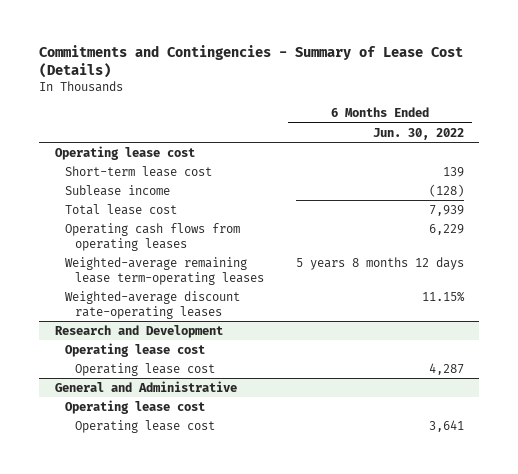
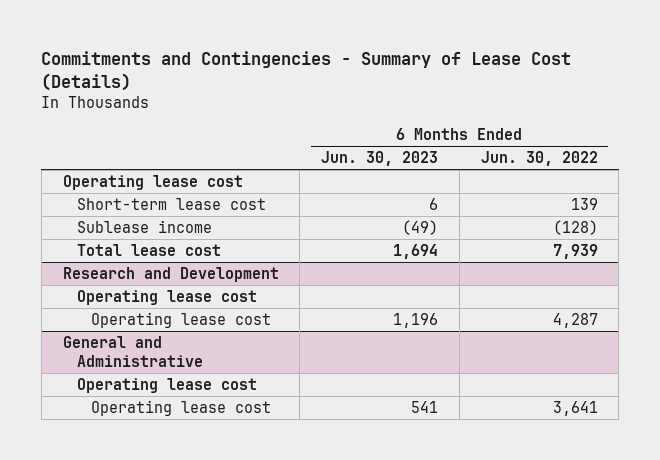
- | 6 Months Ended Jun. 30, 2022
+ | 6 Months Ended Jun. 30, 2023 | 6 Months Ended Jun. 30, 2022
- Operating cash flows from operating leases | 6,229
- Weighted-average remaining lease term-operating leases | 5 years 8 months 12 days
- Weighted-average discount rate-operating leases | 11.15%

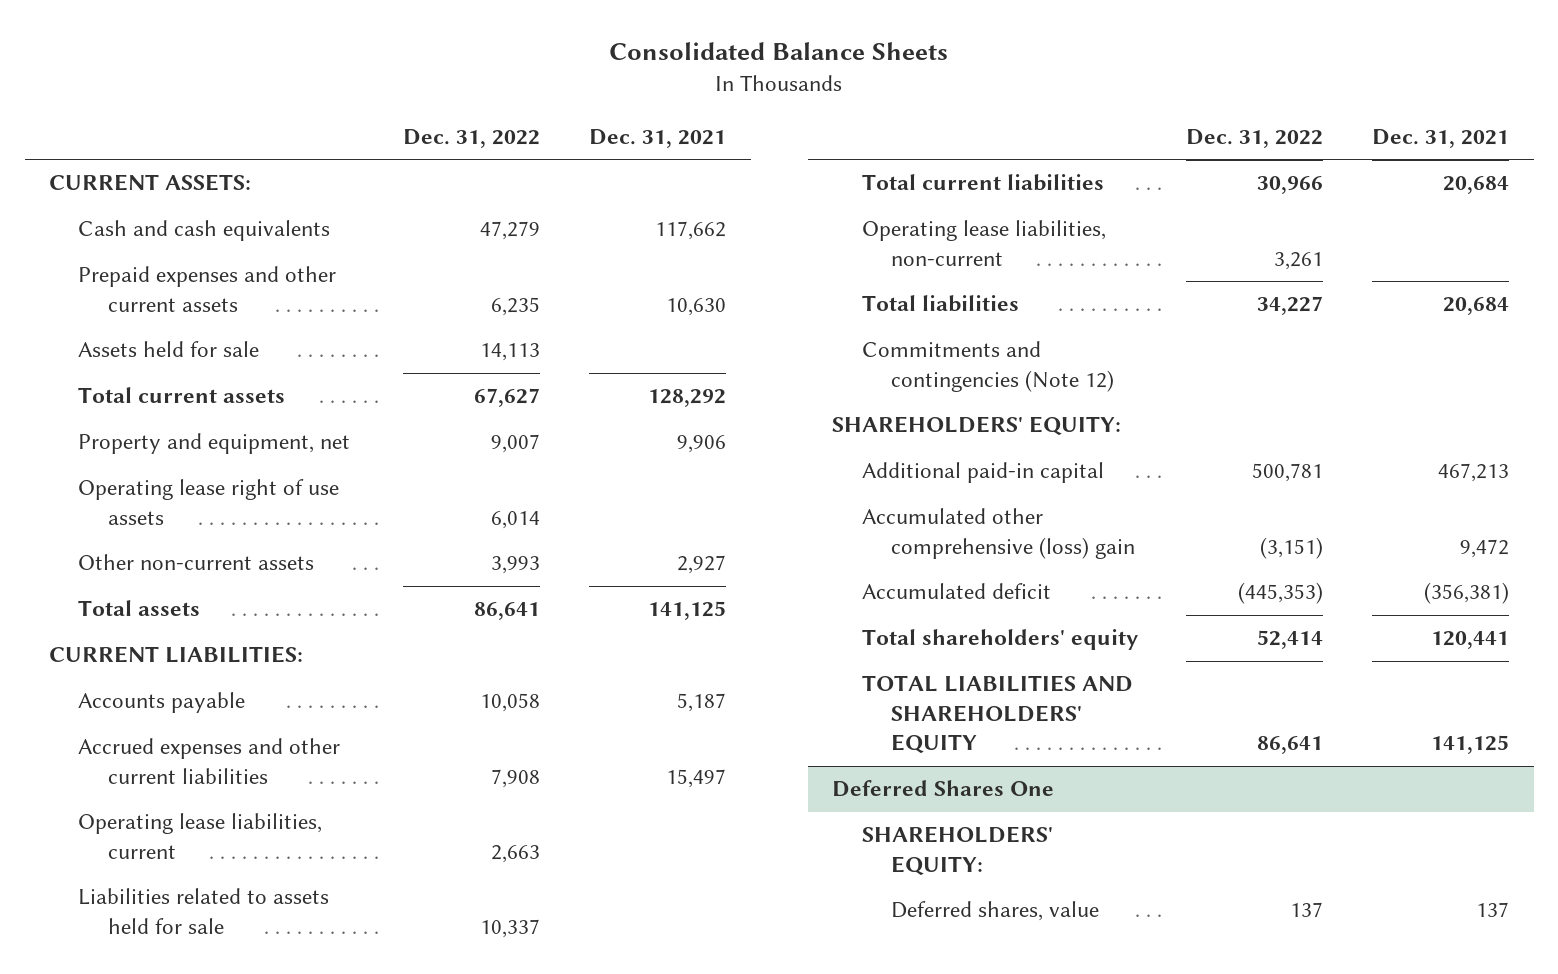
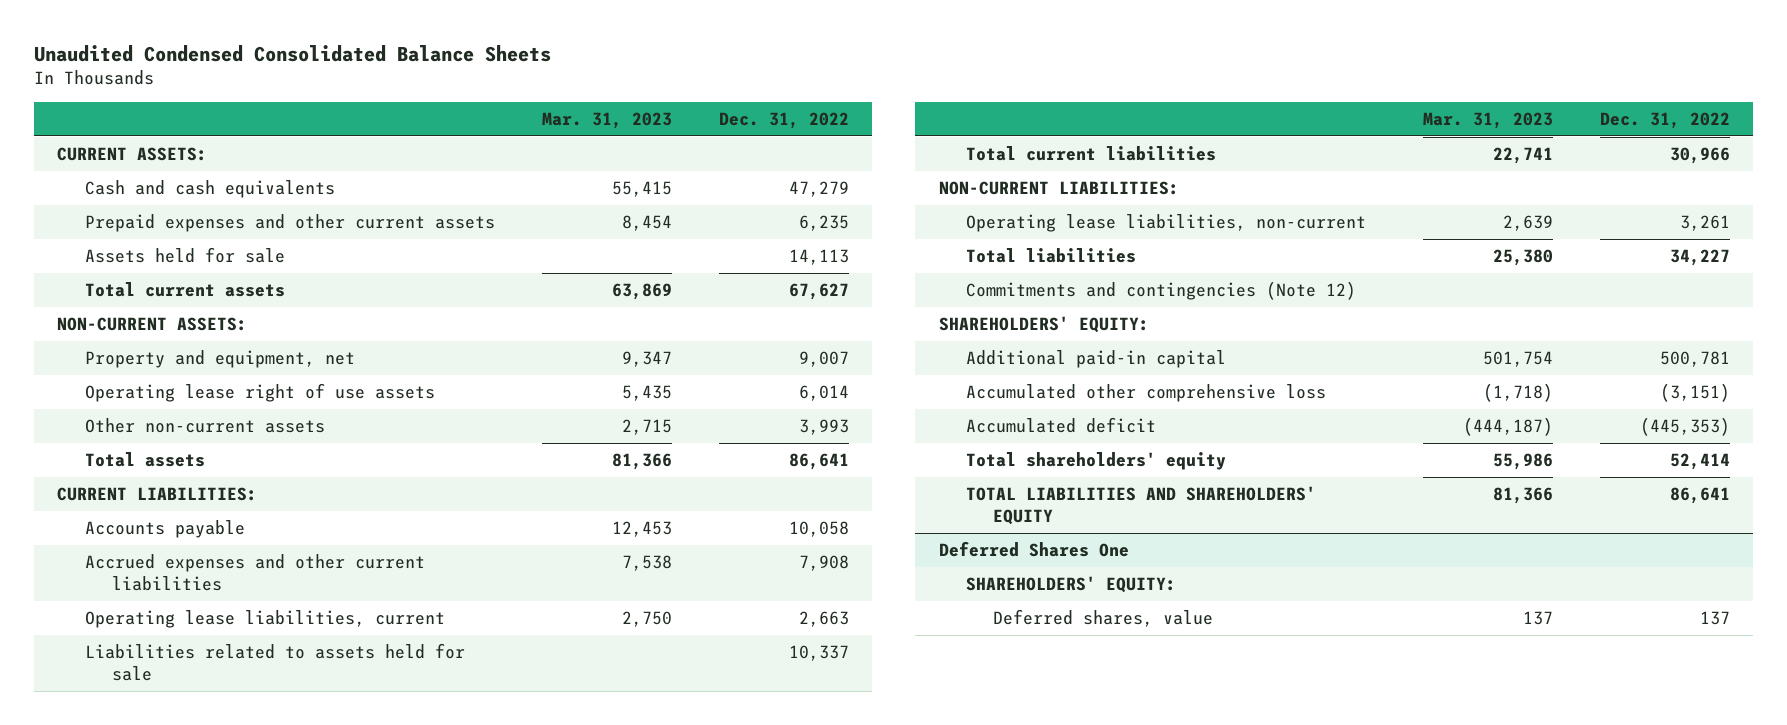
- Consolidated Balance Sheets
+ Unaudited Condensed Consolidated Balance Sheets
- | Dec. 31, 2022 | Dec. 31, 2021
+ | Mar. 31, 2023 | Dec. 31, 2022
+ NON-CURRENT ASSETS:
+ NON-CURRENT LIABILITIES:
- Accumulated other comprehensive (loss) gain | (3,151) | 9,472
+ Accumulated other comprehensive loss | (1,718) | (3,151)

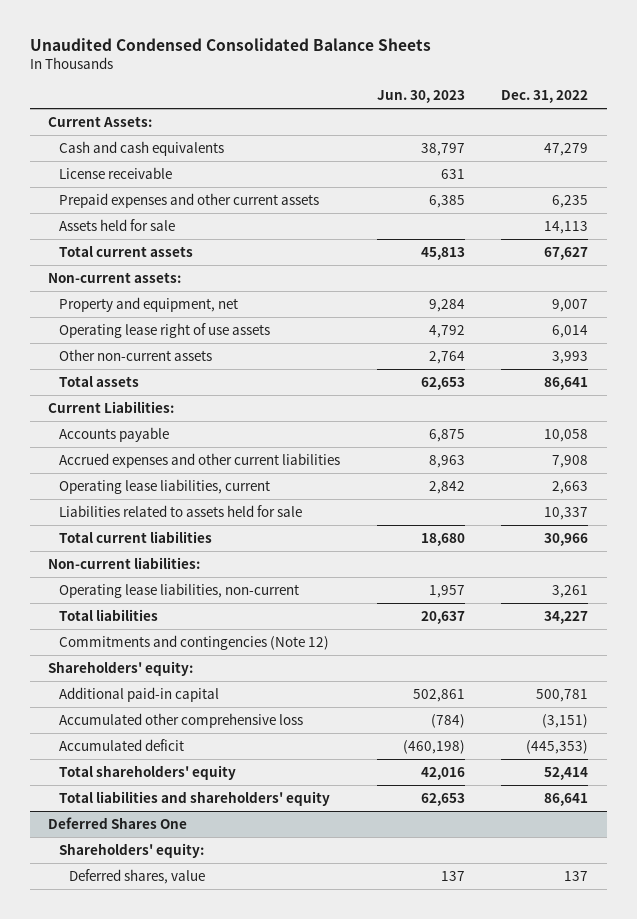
- | Mar. 31, 2023 | Dec. 31, 2022
+ | Jun. 30, 2023 | Dec. 31, 2022
- CURRENT ASSETS:
+ Current Assets:
+ License receivable | 631 |
- NON-CURRENT ASSETS:
+ Non-current assets:
- CURRENT LIABILITIES:
+ Current Liabilities:
- NON-CURRENT LIABILITIES:
+ Non-current liabilities:
- SHAREHOLDERS' EQUITY:
+ Shareholders' equity:
- TOTAL LIABILITIES AND SHAREHOLDERS' EQUITY | 81,366 | 86,641
+ Total liabilities and shareholders' equity | 62,653 | 86,641
@ Deferred Shares One
- SHAREHOLDERS' EQUITY:
+ Shareholders' equity:

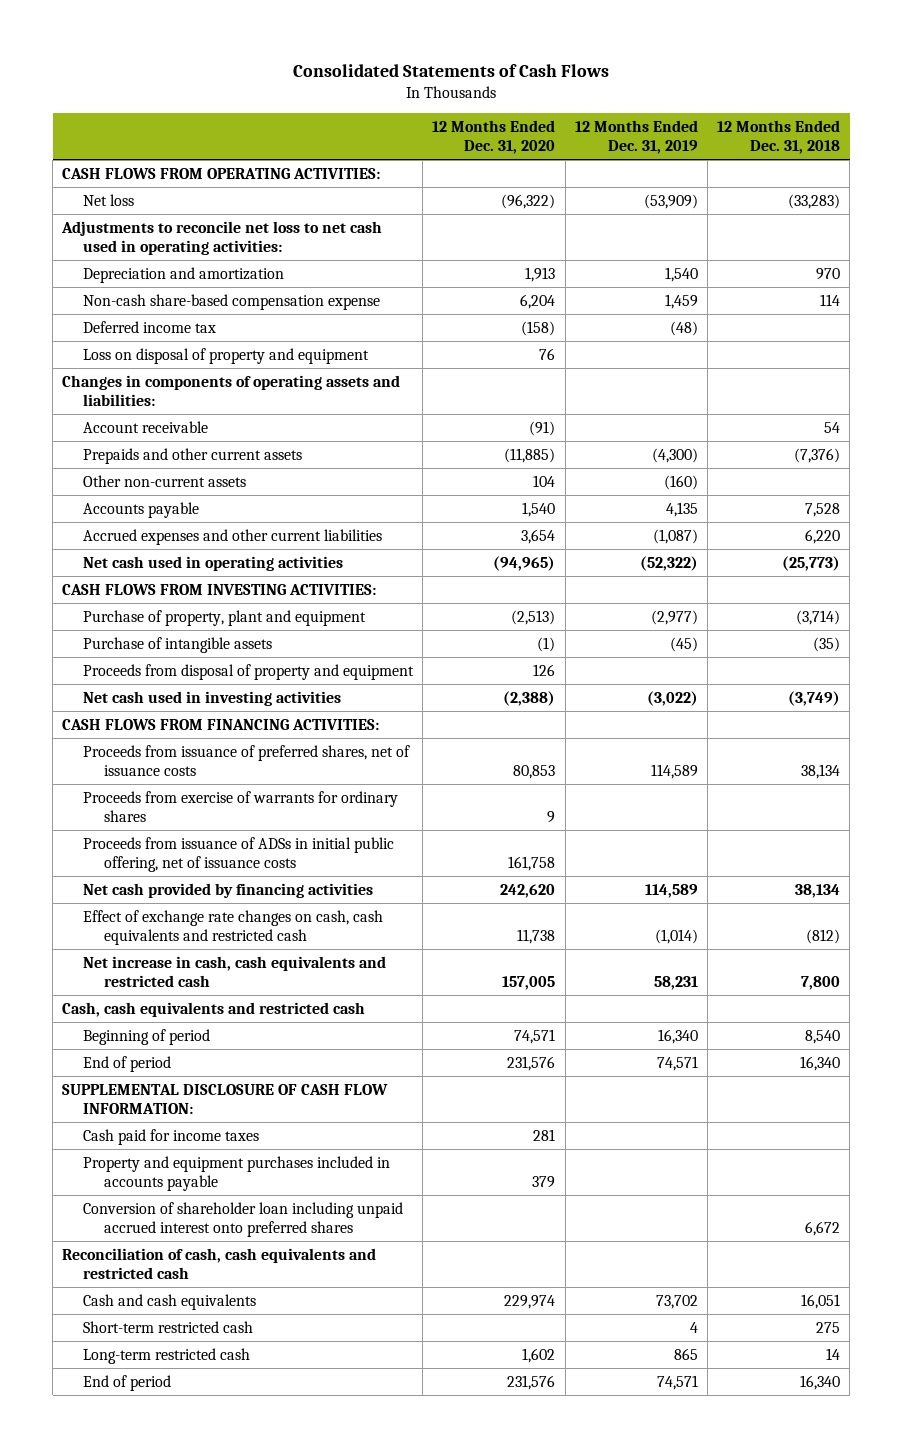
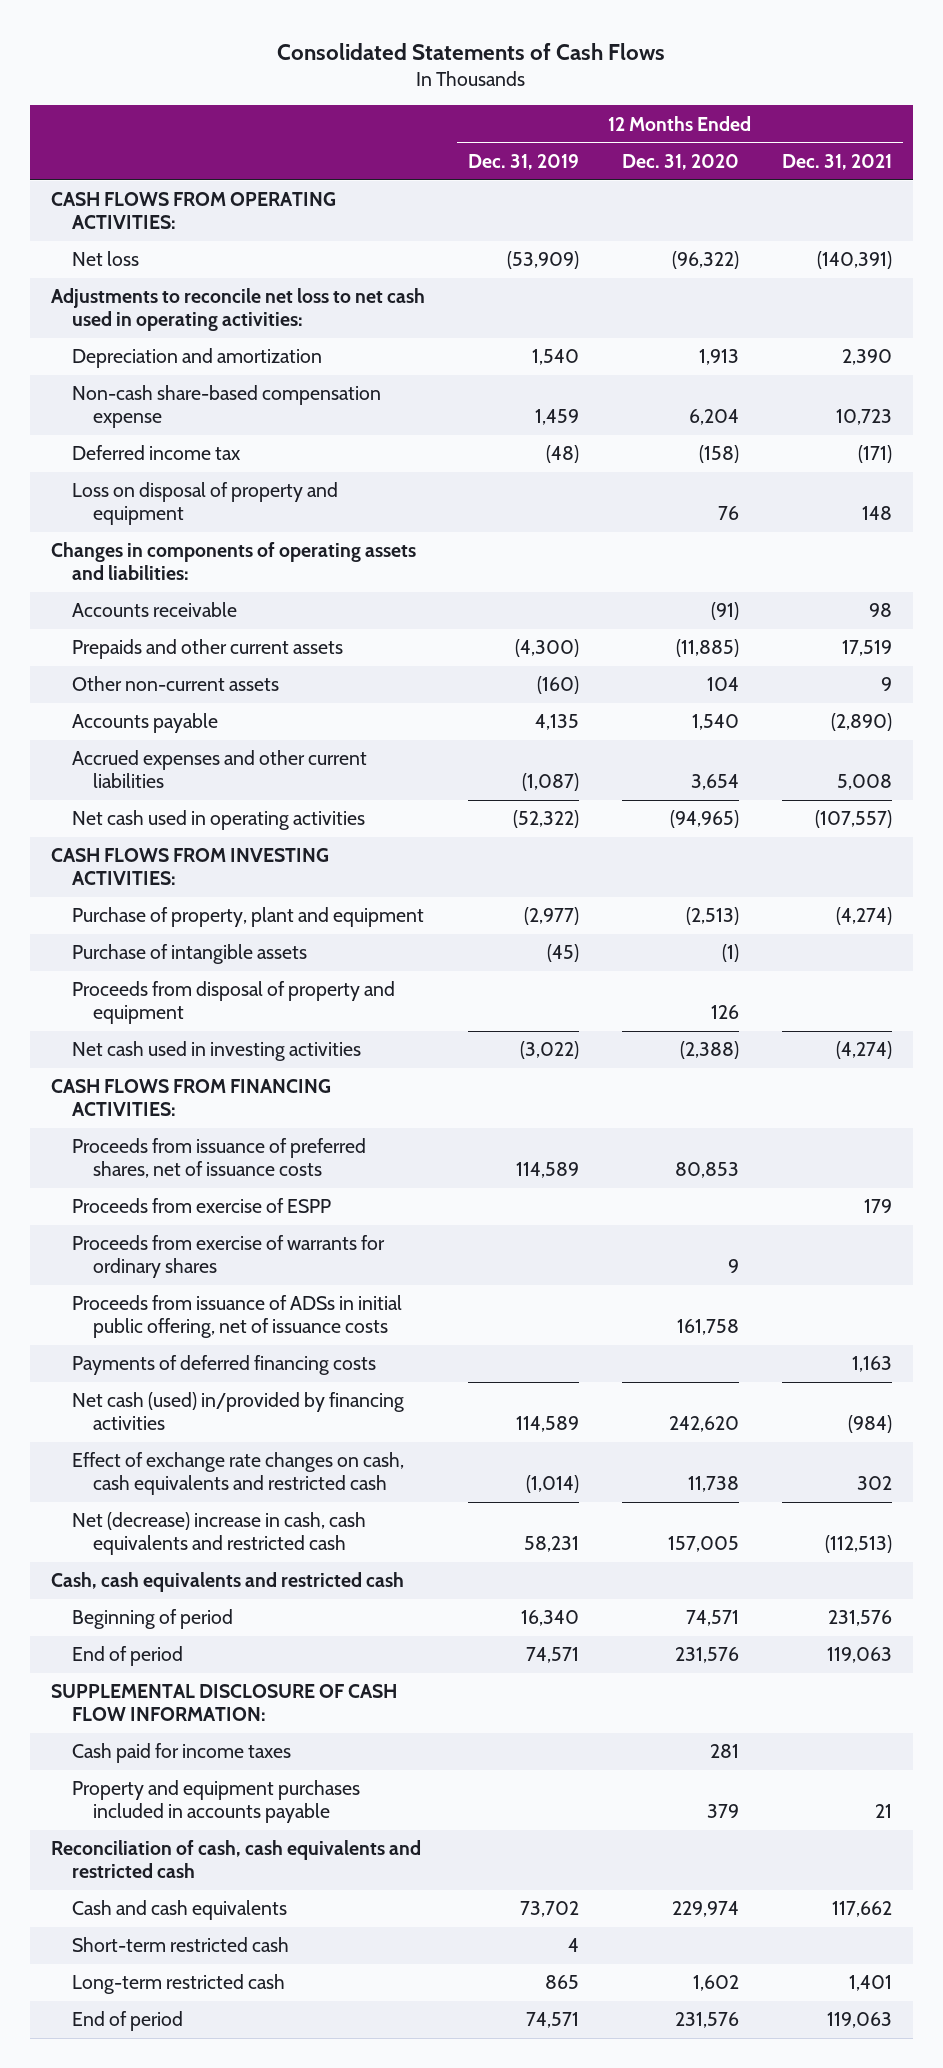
- | 12 Months Ended Dec. 31, 2020 | 12 Months Ended Dec. 31, 2019 | 12 Months Ended Dec. 31, 2018
+ | 12 Months Ended Dec. 31, 2019 | 12 Months Ended Dec. 31, 2020 | 12 Months Ended Dec. 31, 2021
- Account receivable | (91) | | 54
+ Accounts receivable | | (91) | 98
+ Proceeds from exercise of ESPP | | | 179
- Net cash provided by financing activities | 242,620 | 114,589 | 38,134
+ Payments of deferred financing costs | | | 1,163
+ Net cash (used) in/provided by financing activities | 114,589 | 242,620 | (984)
- Net increase in cash, cash equivalents and restricted cash | 157,005 | 58,231 | 7,800
+ Net (decrease) increase in cash, cash equivalents and restricted cash | 58,231 | 157,005 | (112,513)
- Conversion of shareholder loan including unpaid accrued interest onto preferred shares | | | 6,672

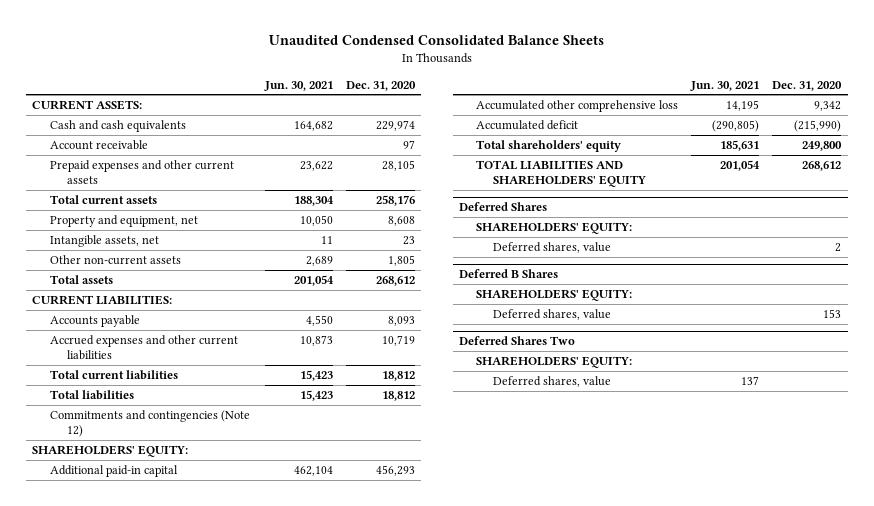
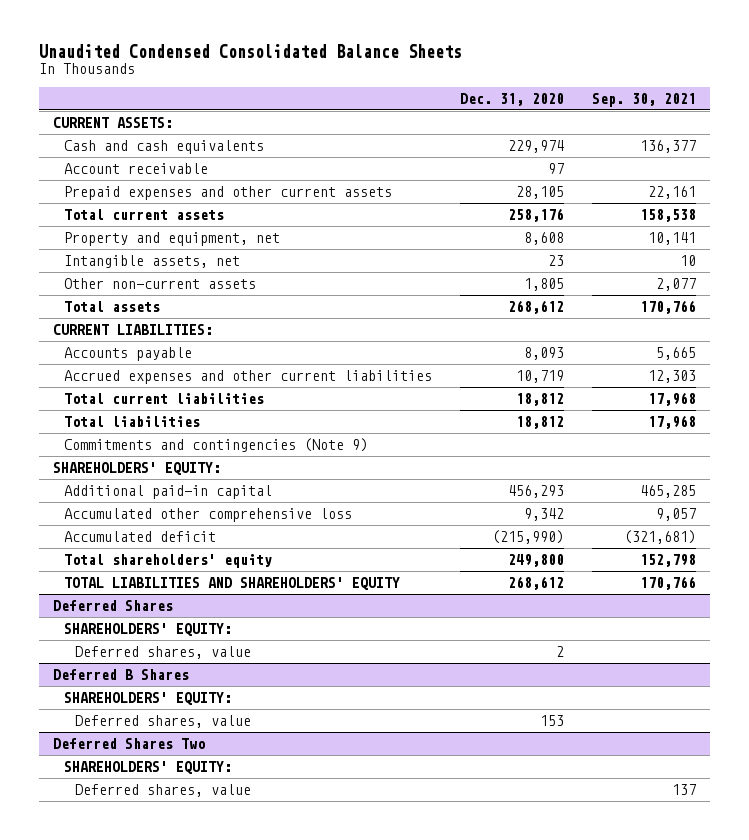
- | Jun. 30, 2021 | Dec. 31, 2020
+ | Dec. 31, 2020 | Sep. 30, 2021
- Commitments and contingencies (Note 12)
+ Commitments and contingencies (Note 9)

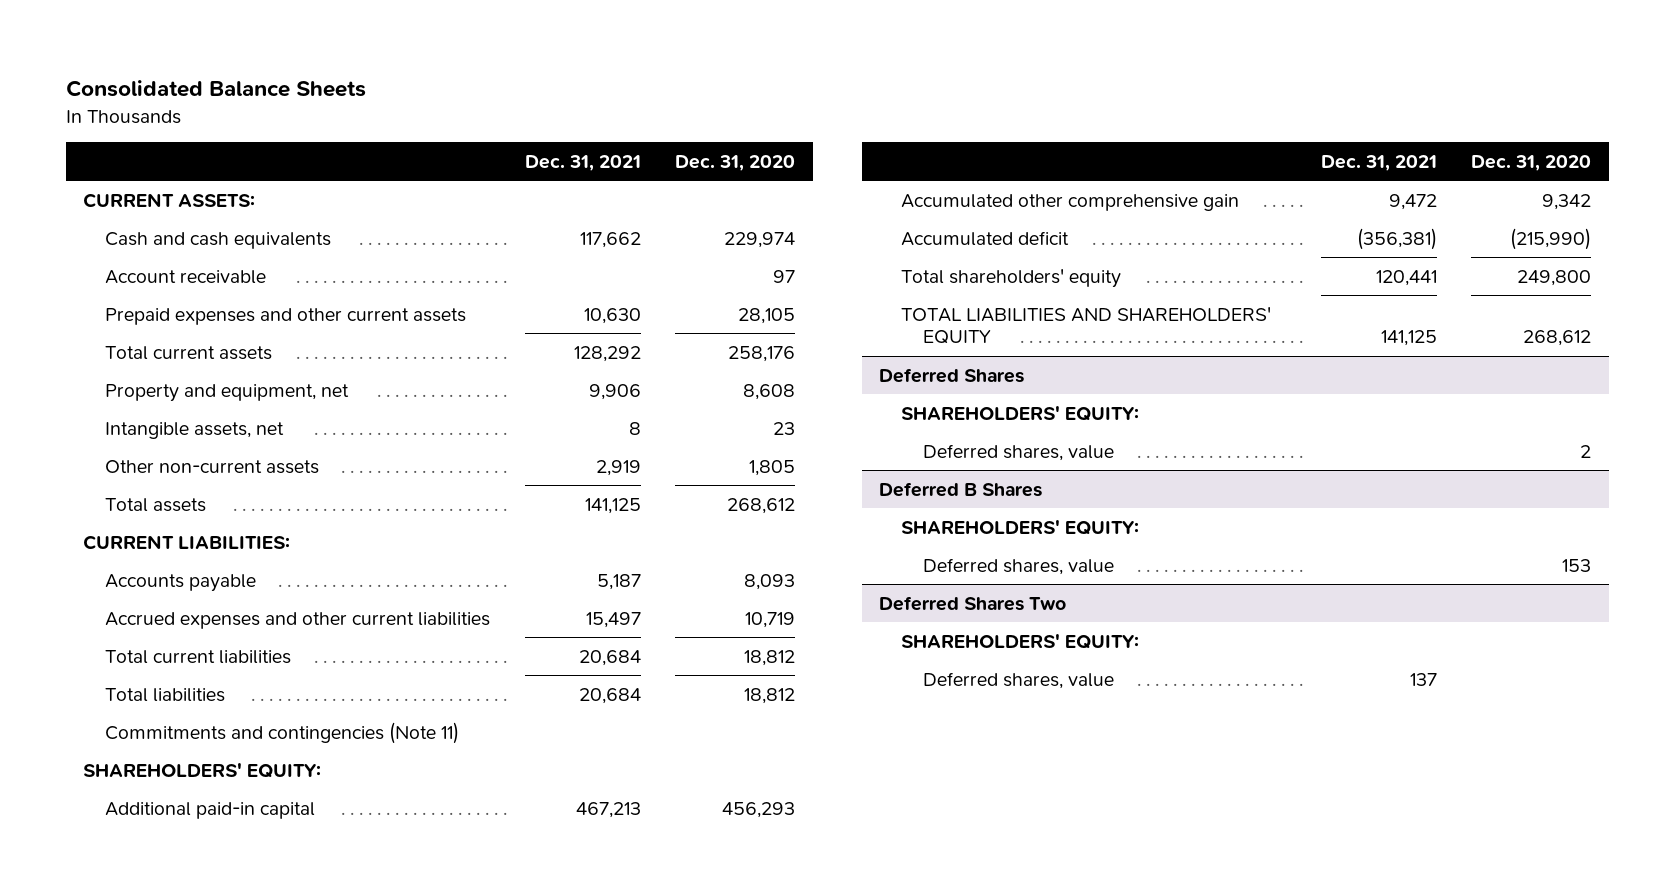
- Unaudited Condensed Consolidated Balance Sheets
+ Consolidated Balance Sheets
- | Dec. 31, 2020 | Sep. 30, 2021
+ | Dec. 31, 2021 | Dec. 31, 2020
- Commitments and contingencies (Note 9)
+ Commitments and contingencies (Note 11)
- Accumulated other comprehensive loss | 9,342 | 9,057
+ Accumulated other comprehensive gain | 9,472 | 9,342

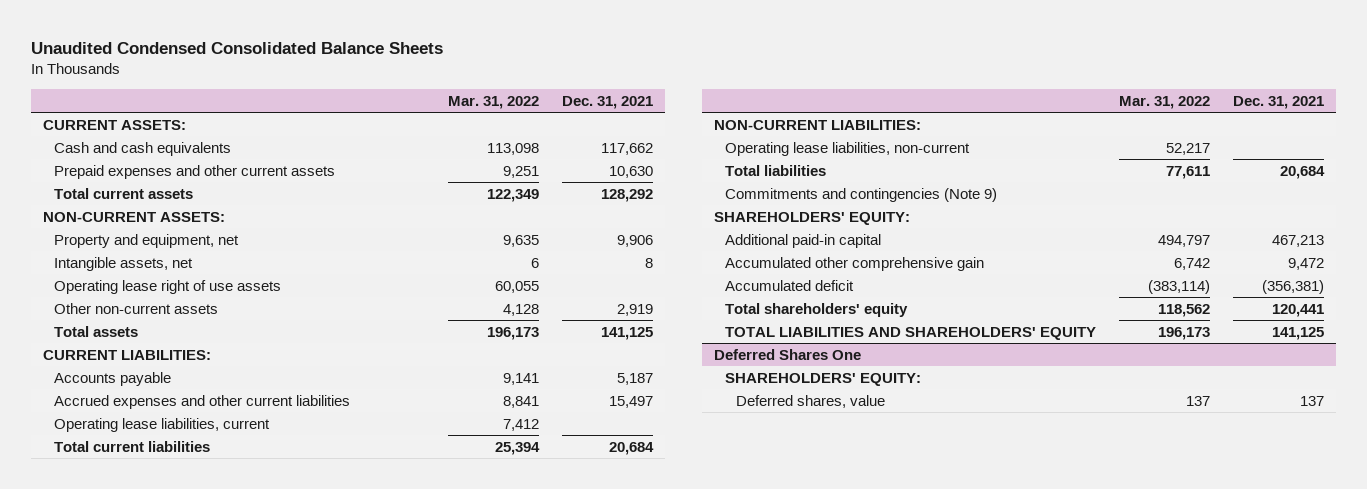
- Consolidated Balance Sheets
+ Unaudited Condensed Consolidated Balance Sheets
- | Dec. 31, 2021 | Dec. 31, 2020
+ | Mar. 31, 2022 | Dec. 31, 2021
- Account receivable | | 97
+ NON-CURRENT ASSETS:
+ Operating lease right of use assets | 60,055 |
+ Operating lease liabilities, current | 7,412 |
+ NON-CURRENT LIABILITIES:
+ Operating lease liabilities, non-current | 52,217 |
- Commitments and contingencies (Note 11)
+ Commitments and contingencies (Note 9)
- Deferred Shares
- SHAREHOLDERS' EQUITY:
- Deferred shares, value | | 2
- Deferred B Shares
- SHAREHOLDERS' EQUITY:
- Deferred shares, value | | 153
- Deferred Shares Two
+ Deferred Shares One

